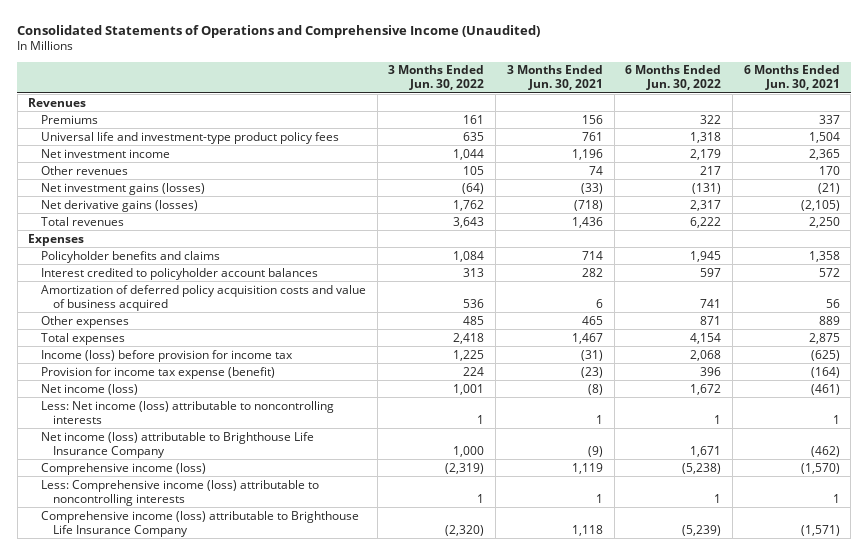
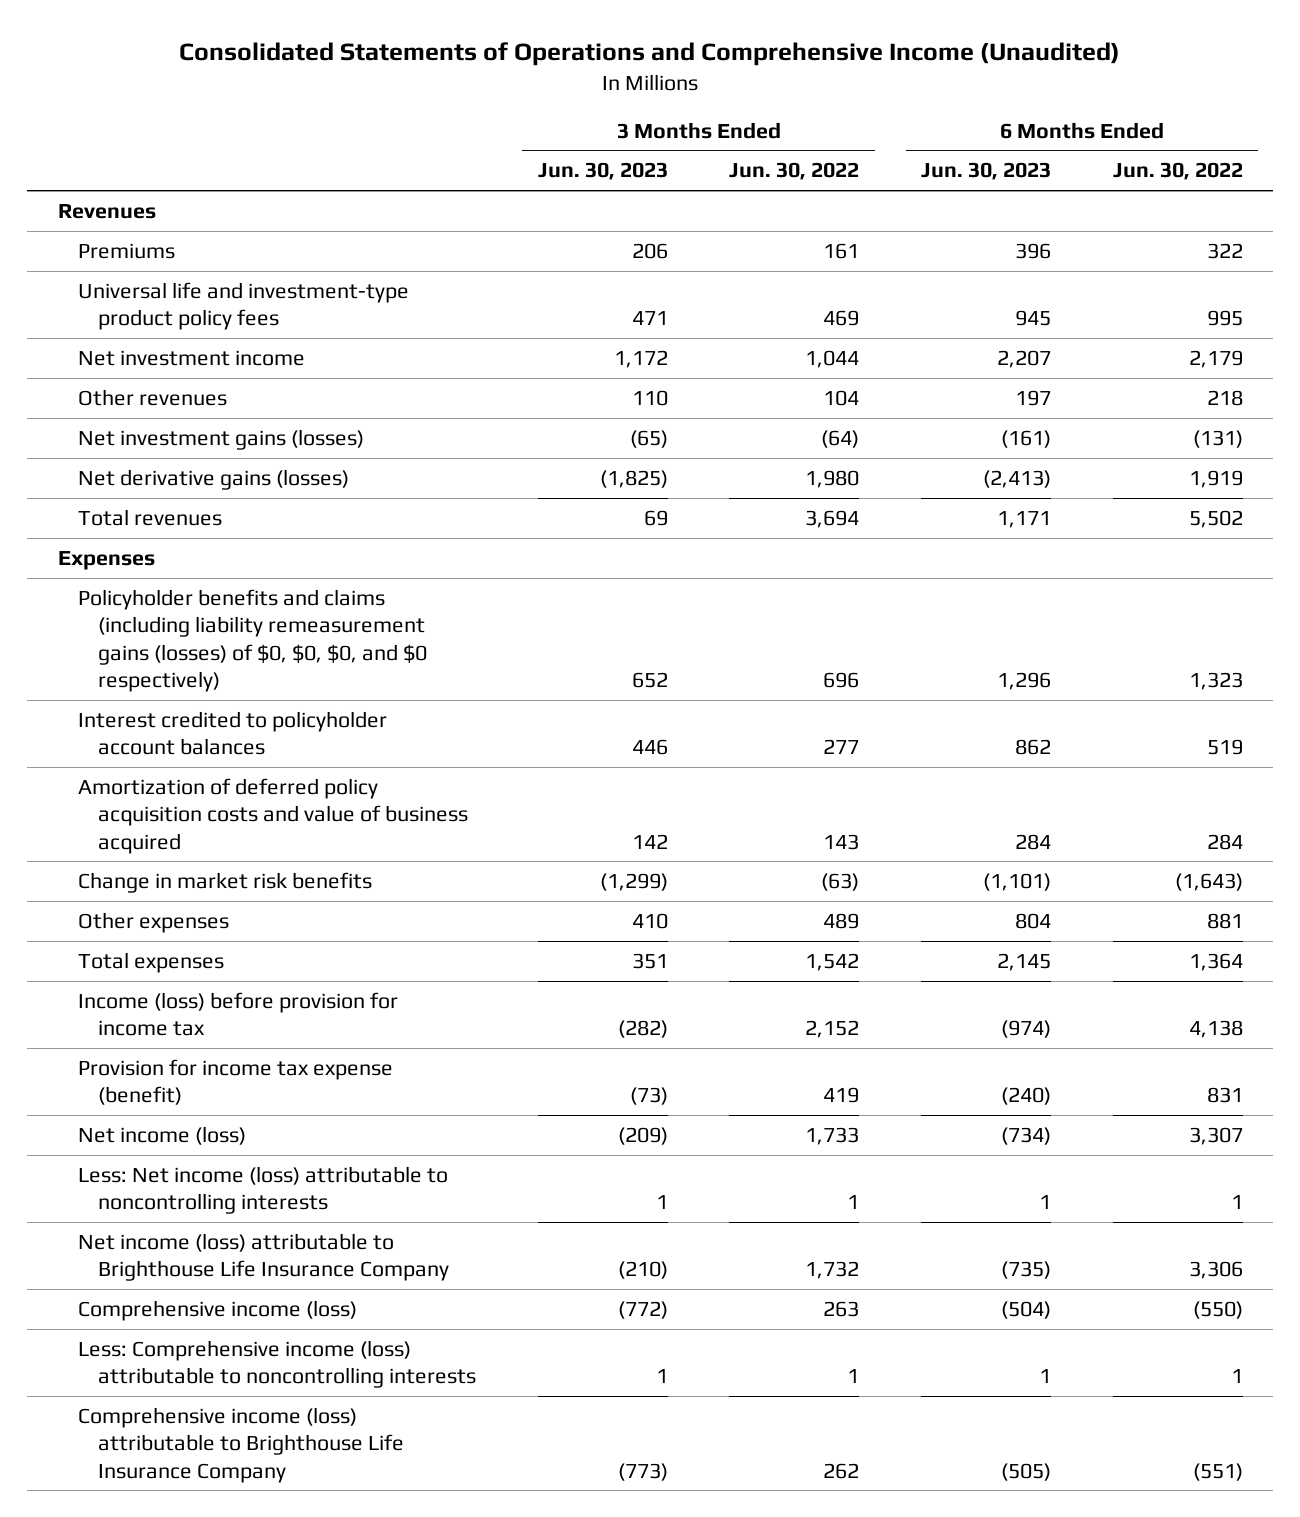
- | 3 Months Ended Jun. 30, 2022 | 3 Months Ended Jun. 30, 2021 | 6 Months Ended Jun. 30, 2022 | 6 Months Ended Jun. 30, 2021
+ | 3 Months Ended Jun. 30, 2023 | 3 Months Ended Jun. 30, 2022 | 6 Months Ended Jun. 30, 2023 | 6 Months Ended Jun. 30, 2022
- Universal life and investment-type product policy fees | 635 | 761 | 1,318 | 1,504
+ Universal life and investment-type product policy fees | 471 | 469 | 945 | 995
- Other revenues | 105 | 74 | 217 | 170
+ Other revenues | 110 | 104 | 197 | 218
- Net derivative gains (losses) | 1,762 | (718) | 2,317 | (2,105)
- Total revenues | 3,643 | 1,436 | 6,222 | 2,250
+ Net derivative gains (losses) | (1,825) | 1,980 | (2,413) | 1,919
+ Total revenues | 69 | 3,694 | 1,171 | 5,502
- Policyholder benefits and claims | 1,084 | 714 | 1,945 | 1,358
- Interest credited to policyholder account balances | 313 | 282 | 597 | 572
- Amortization of deferred policy acquisition costs and value of business acquired | 536 | 6 | 741 | 56
- Other expenses | 485 | 465 | 871 | 889
- Total expenses | 2,418 | 1,467 | 4,154 | 2,875
- Income (loss) before provision for income tax | 1,225 | (31) | 2,068 | (625)
- Provision for income tax expense (benefit) | 224 | (23) | 396 | (164)
- Net income (loss) | 1,001 | (8) | 1,672 | (461)
+ Policyholder benefits and claims (including liability remeasurement gains (losses) of $0, $0, $0, and $0 respectively) | 652 | 696 | 1,296 | 1,323
+ Interest credited to policyholder account balances | 446 | 277 | 862 | 519
+ Amortization of deferred policy acquisition costs and value of business acquired | 142 | 143 | 284 | 284
+ Change in market risk benefits | (1,299) | (63) | (1,101) | (1,643)
+ Other expenses | 410 | 489 | 804 | 881
+ Total expenses | 351 | 1,542 | 2,145 | 1,364
+ Income (loss) before provision for income tax | (282) | 2,152 | (974) | 4,138
+ Provision for income tax expense (benefit) | (73) | 419 | (240) | 831
+ Net income (loss) | (209) | 1,733 | (734) | 3,307
- Net income (loss) attributable to Brighthouse Life Insurance Company | 1,000 | (9) | 1,671 | (462)
- Comprehensive income (loss) | (2,319) | 1,119 | (5,238) | (1,570)
+ Net income (loss) attributable to Brighthouse Life Insurance Company | (210) | 1,732 | (735) | 3,306
+ Comprehensive income (loss) | (772) | 263 | (504) | (550)
- Comprehensive income (loss) attributable to Brighthouse Life Insurance Company | (2,320) | 1,118 | (5,239) | (1,571)
+ Comprehensive income (loss) attributable to Brighthouse Life Insurance Company | (773) | 262 | (505) | (551)

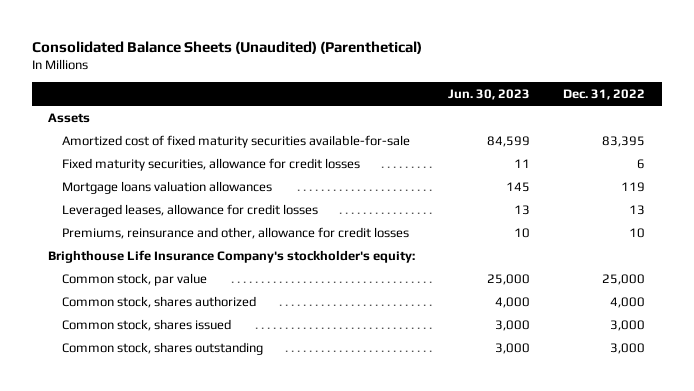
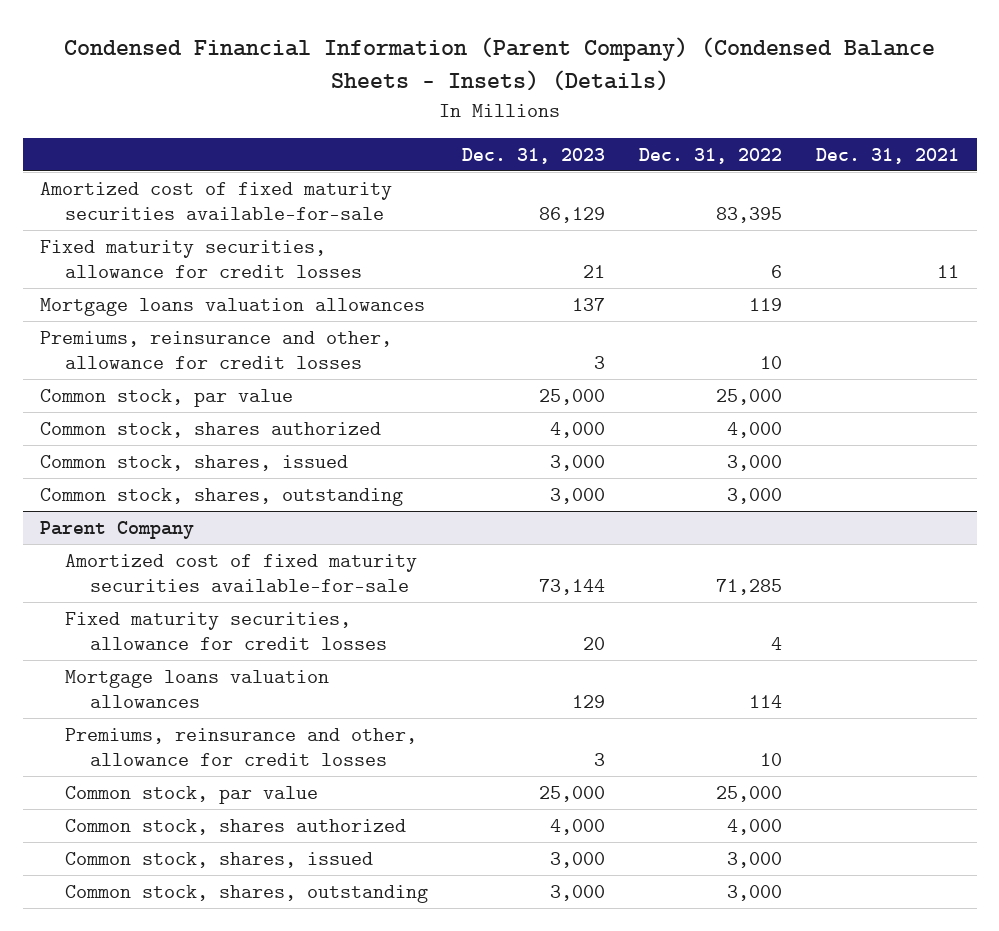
- Consolidated Balance Sheets (Unaudited) (Parenthetical)
+ Condensed Financial Information (Parent Company) (Condensed Balance Sheets - Insets) (Details)
- | Jun. 30, 2023 | Dec. 31, 2022
+ | Dec. 31, 2023 | Dec. 31, 2022 | Dec. 31, 2021
- Assets
- Leveraged leases, allowance for credit losses | 13 | 13
- Brighthouse Life Insurance Company's stockholder's equity:
- Common stock, shares issued | 3,000 | 3,000
- Common stock, shares outstanding | 3,000 | 3,000
+ Common stock, shares, issued | 3,000 | 3,000 |
+ Common stock, shares, outstanding | 3,000 | 3,000 |
+ Parent Company
+ Amortized cost of fixed maturity securities available-for-sale | 73,144 | 71,285 |
+ Fixed maturity securities, allowance for credit losses | 20 | 4 |
+ Mortgage loans valuation allowances | 129 | 114 |
+ Premiums, reinsurance and other, allowance for credit losses | 3 | 10 |
+ Common stock, par value | 25,000 | 25,000 |
+ Common stock, shares authorized | 4,000 | 4,000 |
+ Common stock, shares, issued | 3,000 | 3,000 |
+ Common stock, shares, outstanding | 3,000 | 3,000 |

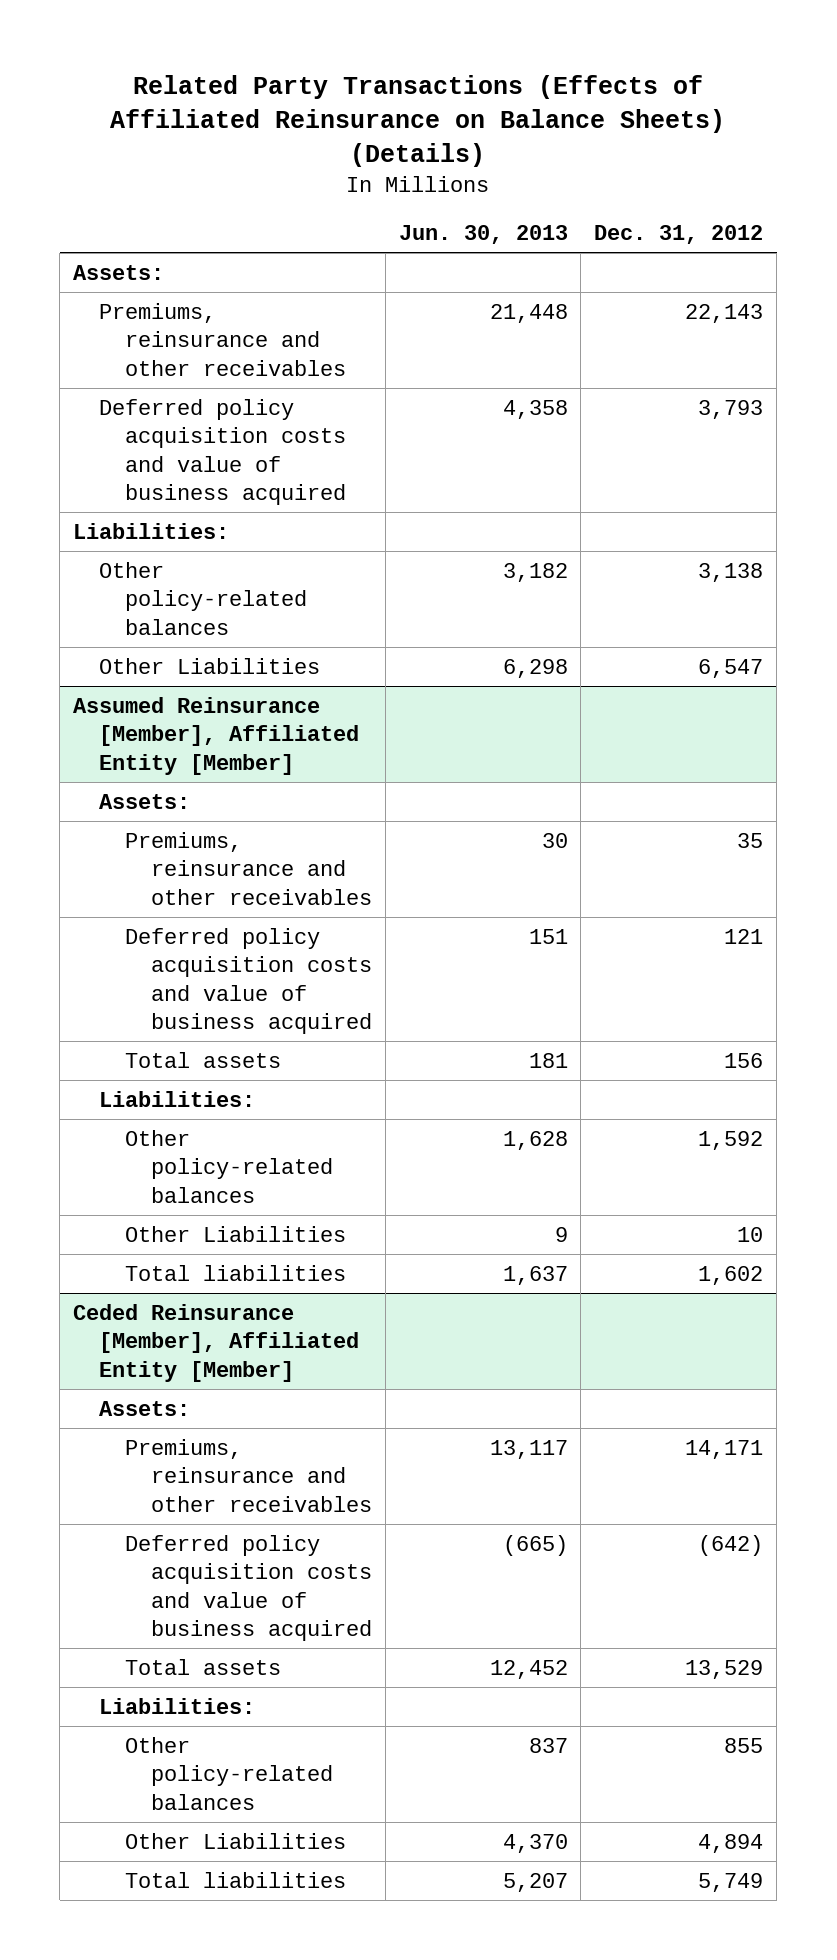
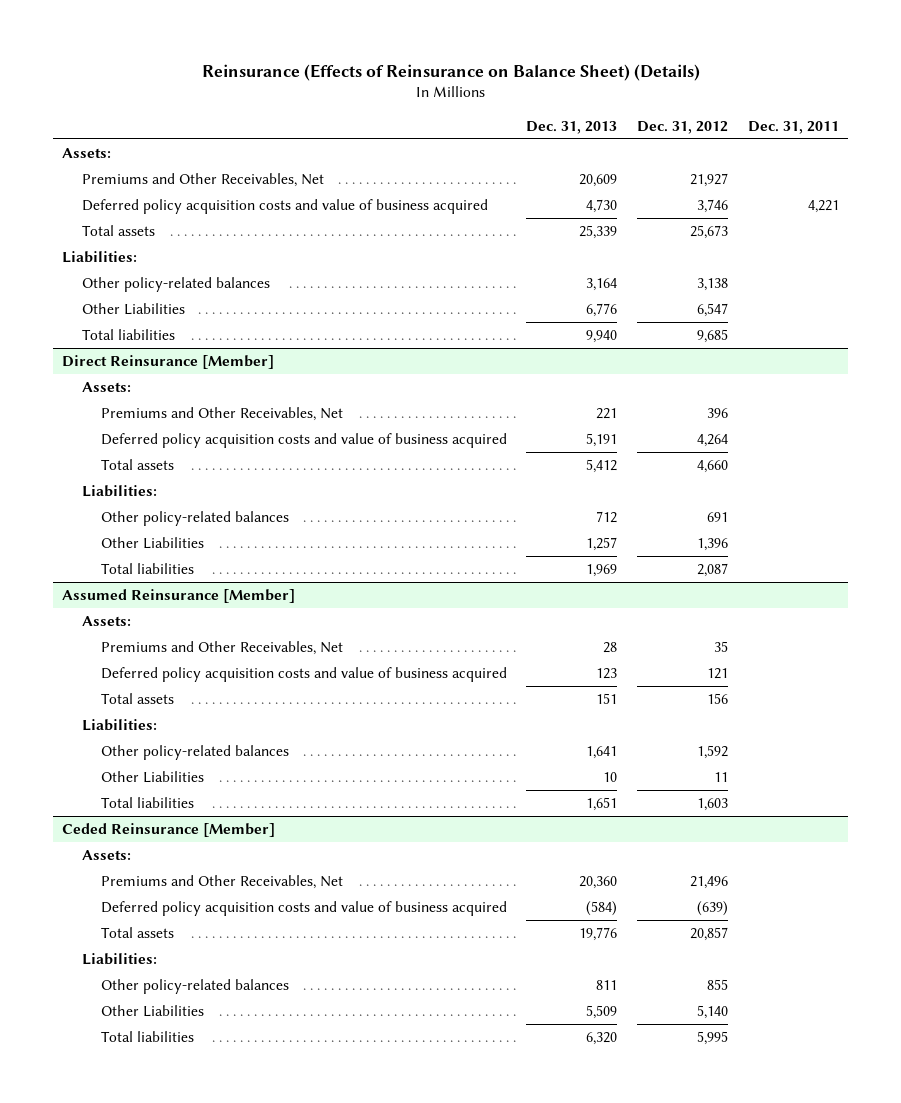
- Related Party Transactions (Effects of Affiliated Reinsurance on Balance Sheets) (Details)
+ Reinsurance (Effects of Reinsurance on Balance Sheet) (Details)
- | Jun. 30, 2013 | Dec. 31, 2012
+ | Dec. 31, 2013 | Dec. 31, 2012 | Dec. 31, 2011
- Premiums, reinsurance and other receivables | 21,448 | 22,143
- Deferred policy acquisition costs and value of business acquired | 4,358 | 3,793
+ Premiums and Other Receivables, Net | 20,609 | 21,927 |
+ Deferred policy acquisition costs and value of business acquired | 4,730 | 3,746 | 4,221
+ Total assets | 25,339 | 25,673 |
- Assumed Reinsurance [Member], Affiliated Entity [Member]
+ Total liabilities | 9,940 | 9,685 |
+ Direct Reinsurance [Member]
- Premiums, reinsurance and other receivables | 30 | 35
+ Premiums and Other Receivables, Net | 221 | 396 |
+ Deferred policy acquisition costs and value of business acquired | 5,191 | 4,264 |
+ Total assets | 5,412 | 4,660 |
+ Liabilities:
+ Other policy-related balances | 712 | 691 |
+ Other Liabilities | 1,257 | 1,396 |
+ Total liabilities | 1,969 | 2,087 |
+ Assumed Reinsurance [Member]
+ Assets:
+ Premiums and Other Receivables, Net | 28 | 35 |
- Other Liabilities | 9 | 10
- Total liabilities | 1,637 | 1,602
- Ceded Reinsurance [Member], Affiliated Entity [Member]
+ Other Liabilities | 10 | 11 |
+ Total liabilities | 1,651 | 1,603 |
+ Ceded Reinsurance [Member]
- Premiums, reinsurance and other receivables | 13,117 | 14,171
- Deferred policy acquisition costs and value of business acquired | (665) | (642)
- Total assets | 12,452 | 13,529
+ Premiums and Other Receivables, Net | 20,360 | 21,496 |
+ Deferred policy acquisition costs and value of business acquired | (584) | (639) |
+ Total assets | 19,776 | 20,857 |
- Other Liabilities | 4,370 | 4,894
- Total liabilities | 5,207 | 5,749
+ Other Liabilities | 5,509 | 5,140 |
+ Total liabilities | 6,320 | 5,995 |

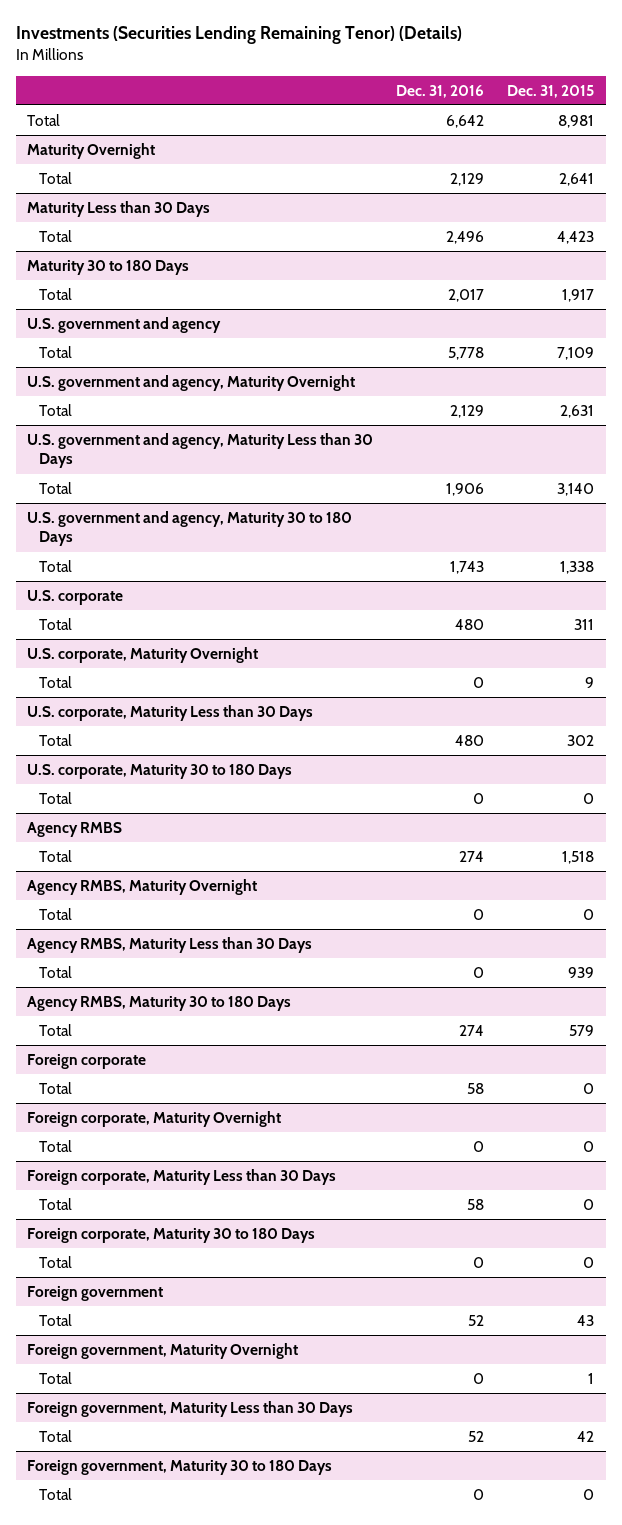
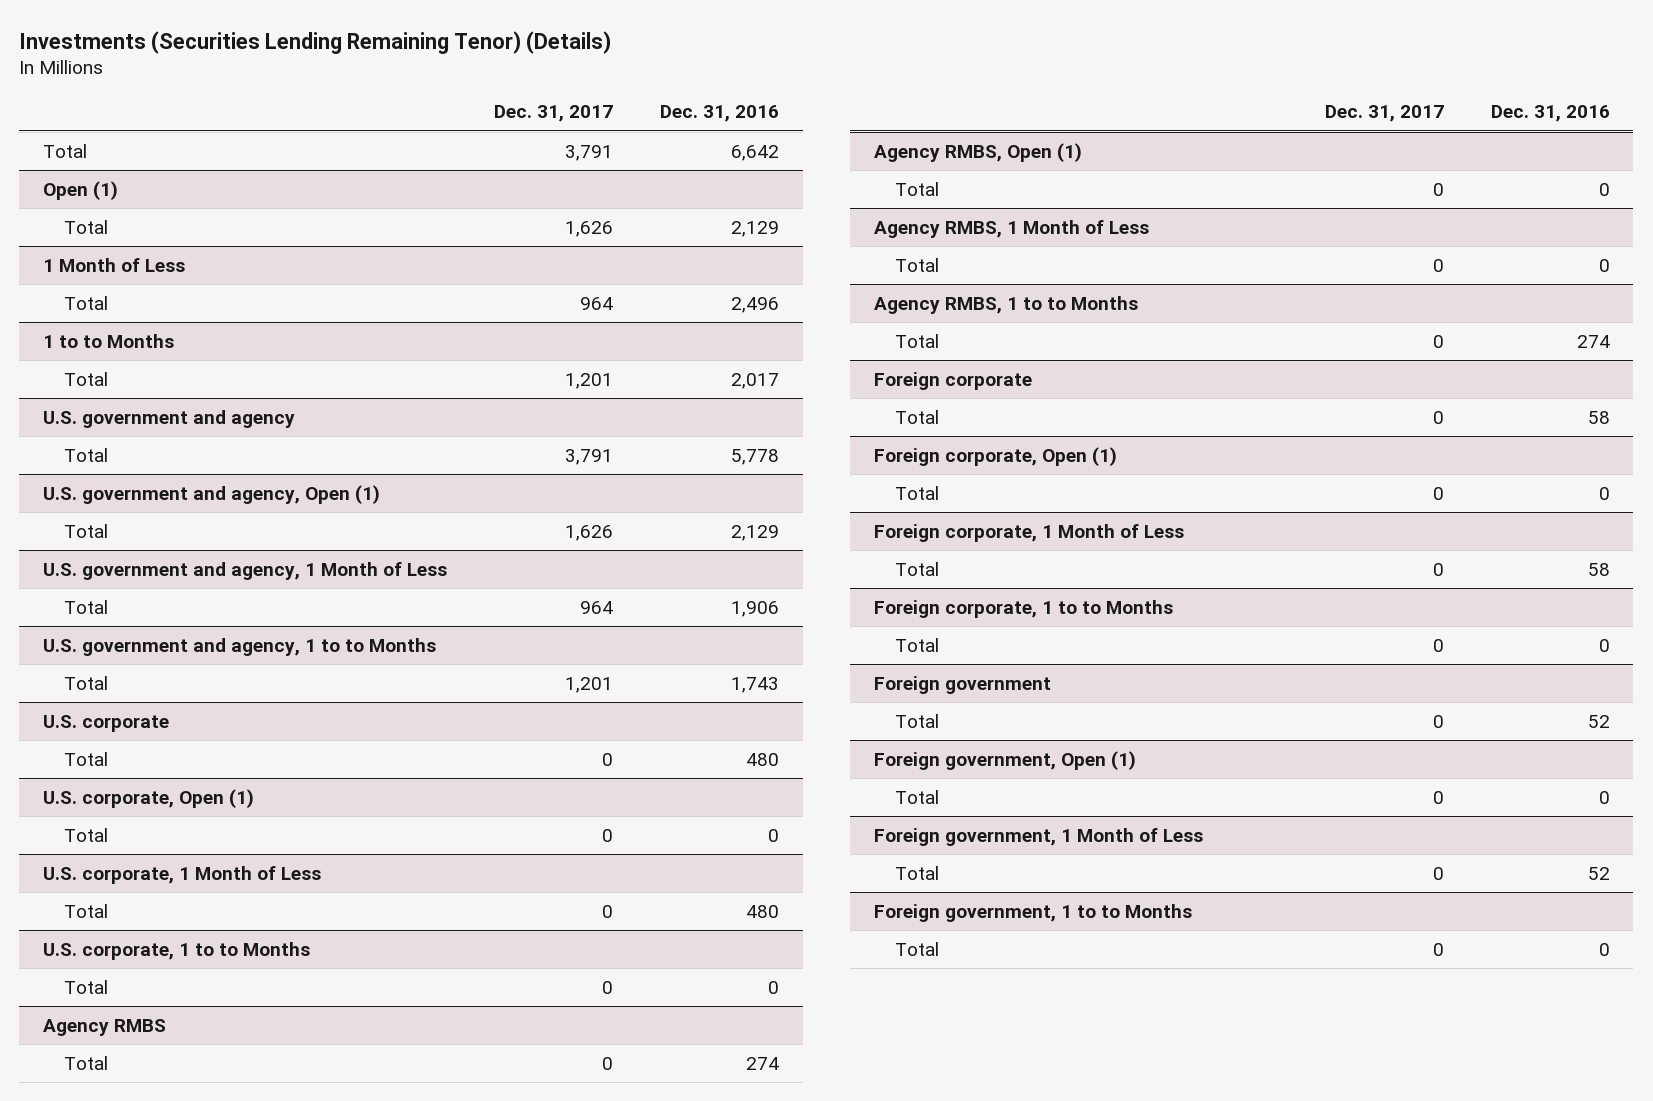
- | Dec. 31, 2016 | Dec. 31, 2015
+ | Dec. 31, 2017 | Dec. 31, 2016
- Maturity Overnight
+ Open (1)
- Maturity Less than 30 Days
+ 1 Month of Less
- Maturity 30 to 180 Days
+ 1 to to Months
- U.S. government and agency, Maturity Overnight
+ U.S. government and agency, Open (1)
- U.S. government and agency, Maturity Less than 30 Days
+ U.S. government and agency, 1 Month of Less
- U.S. government and agency, Maturity 30 to 180 Days
+ U.S. government and agency, 1 to to Months
- U.S. corporate, Maturity Overnight
+ U.S. corporate, Open (1)
- U.S. corporate, Maturity Less than 30 Days
+ U.S. corporate, 1 Month of Less
- U.S. corporate, Maturity 30 to 180 Days
+ U.S. corporate, 1 to to Months
- Agency RMBS, Maturity Overnight
+ Agency RMBS, Open (1)
- Agency RMBS, Maturity Less than 30 Days
+ Agency RMBS, 1 Month of Less
- Agency RMBS, Maturity 30 to 180 Days
+ Agency RMBS, 1 to to Months
- Foreign corporate, Maturity Overnight
+ Foreign corporate, Open (1)
- Foreign corporate, Maturity Less than 30 Days
+ Foreign corporate, 1 Month of Less
- Foreign corporate, Maturity 30 to 180 Days
+ Foreign corporate, 1 to to Months
- Foreign government, Maturity Overnight
+ Foreign government, Open (1)
- Foreign government, Maturity Less than 30 Days
+ Foreign government, 1 Month of Less
- Foreign government, Maturity 30 to 180 Days
+ Foreign government, 1 to to Months

